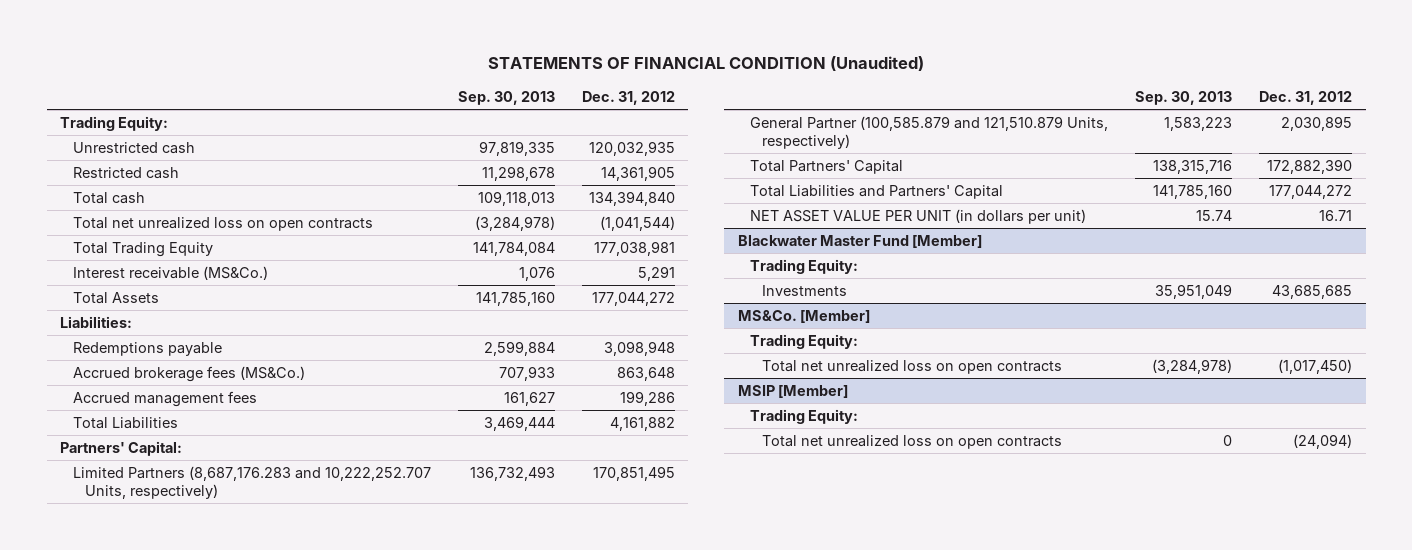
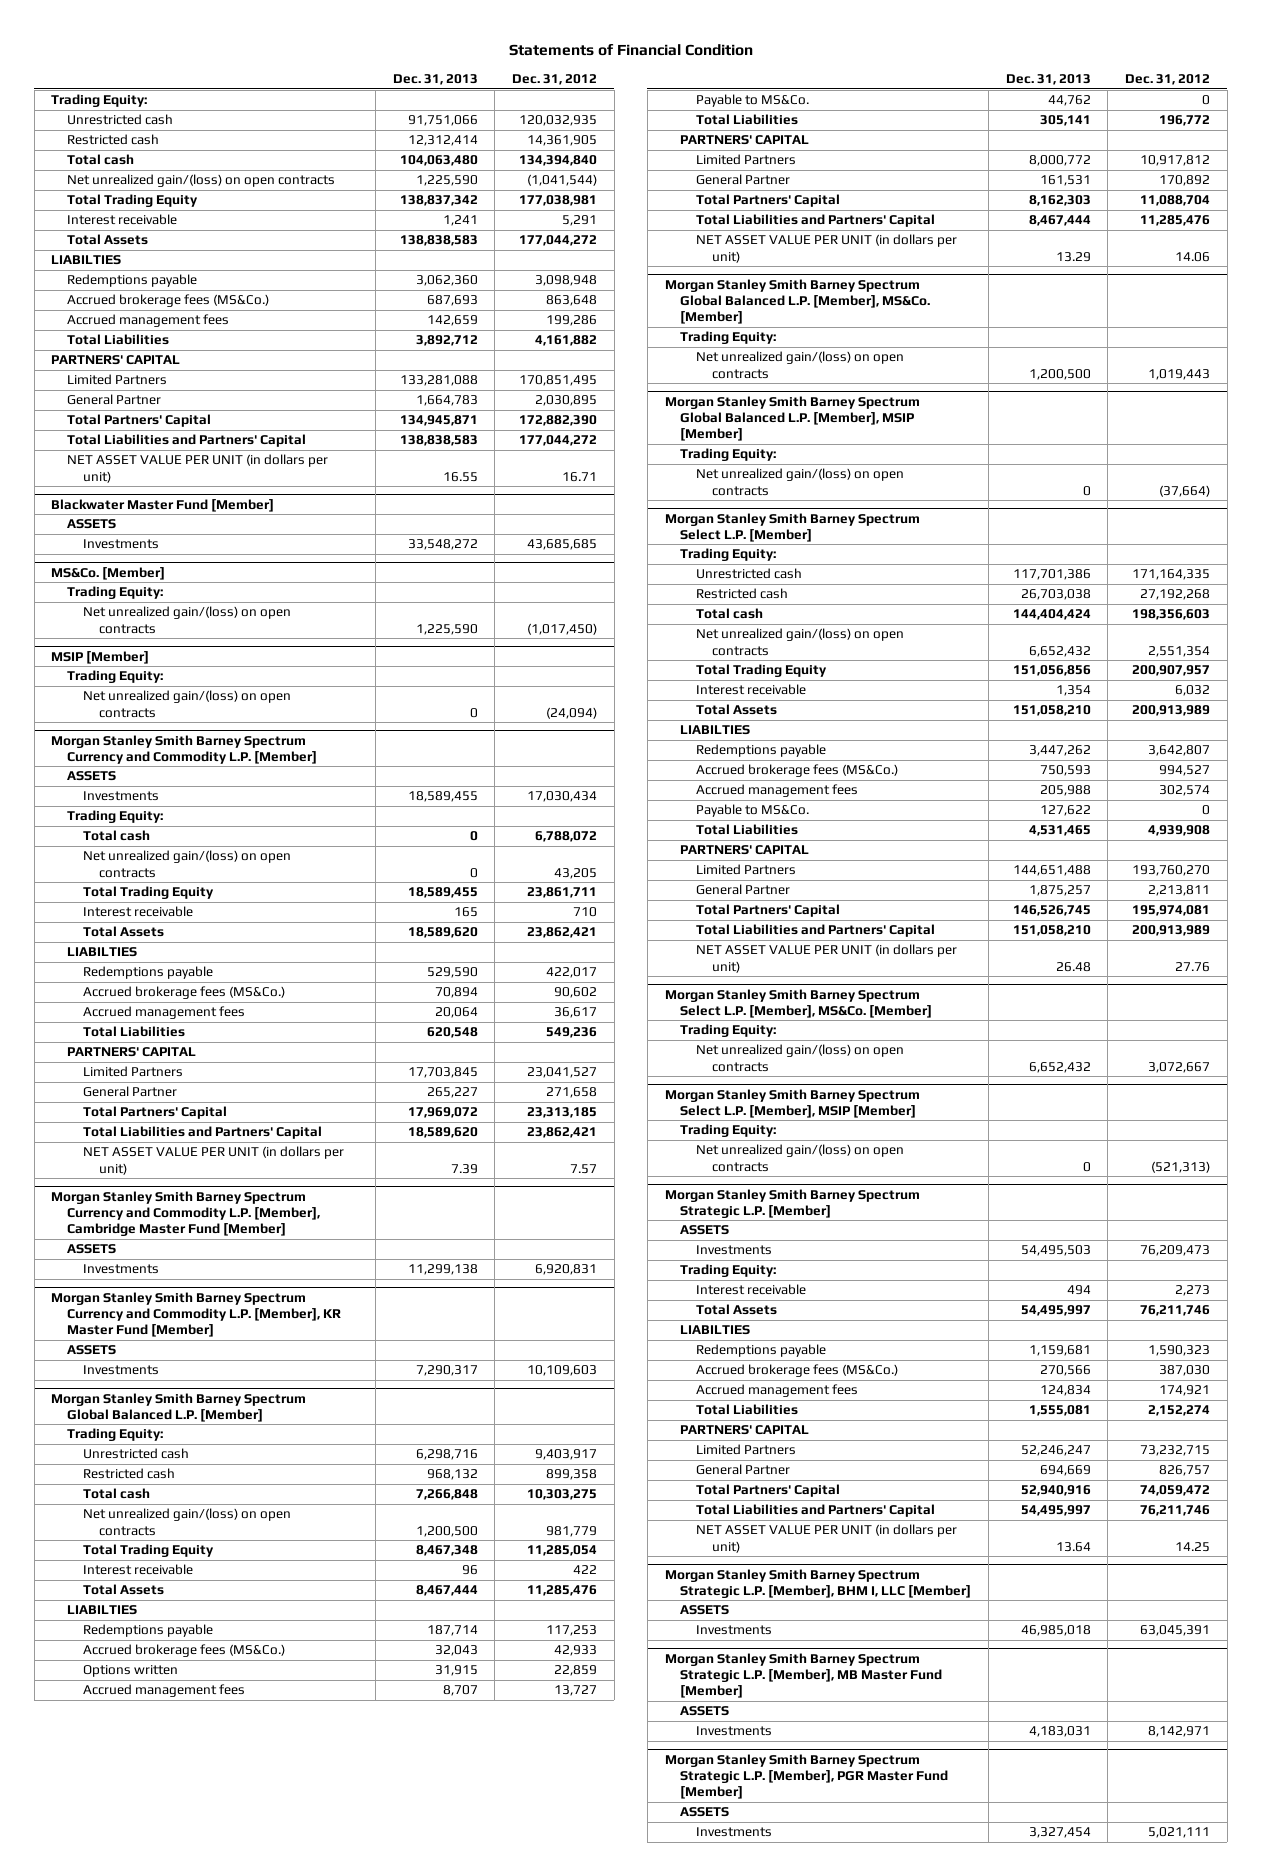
- STATEMENTS OF FINANCIAL CONDITION (Unaudited)
+ Statements of Financial Condition
- | Sep. 30, 2013 | Dec. 31, 2012
+ | Dec. 31, 2013 | Dec. 31, 2012
- Total net unrealized loss on open contracts | (3,284,978) | (1,041,544)
+ Net unrealized gain/(loss) on open contracts | 1,225,590 | (1,041,544)
- Interest receivable (MS&Co.) | 1,076 | 5,291
+ Interest receivable | 1,241 | 5,291
- Liabilities:
+ LIABILTIES
- Partners' Capital:
- Limited Partners (8,687,176.283 and 10,222,252.707 Units, respectively) | 136,732,493 | 170,851,495
- General Partner (100,585.879 and 121,510.879 Units, respectively) | 1,583,223 | 2,030,895
+ PARTNERS' CAPITAL
+ Limited Partners | 133,281,088 | 170,851,495
+ General Partner | 1,664,783 | 2,030,895
@ Blackwater Master Fund [Member]
- Trading Equity:
+ ASSETS
@ MS&Co. [Member]
- Total net unrealized loss on open contracts | (3,284,978) | (1,017,450)
+ Net unrealized gain/(loss) on open contracts | 1,225,590 | (1,017,450)
@ MSIP [Member]
- Total net unrealized loss on open contracts | 0 | (24,094)
+ Net unrealized gain/(loss) on open contracts | 0 | (24,094)
+ Morgan Stanley Smith Barney Spectrum Currency and Commodity L.P. [Member]
+ ASSETS
+ Investments | 18,589,455 | 17,030,434
+ Trading Equity:
+ Total cash | 0 | 6,788,072
+ Net unrealized gain/(loss) on open contracts | 0 | 43,205
+ Total Trading Equity | 18,589,455 | 23,861,711
+ Interest receivable | 165 | 710
+ Total Assets | 18,589,620 | 23,862,421
+ LIABILTIES
+ Redemptions payable | 529,590 | 422,017
+ Accrued brokerage fees (MS&Co.) | 70,894 | 90,602
+ Accrued management fees | 20,064 | 36,617
+ Total Liabilities | 620,548 | 549,236
+ PARTNERS' CAPITAL
+ Limited Partners | 17,703,845 | 23,041,527
+ General Partner | 265,227 | 271,658
+ Total Partners' Capital | 17,969,072 | 23,313,185
+ Total Liabilities and Partners' Capital | 18,589,620 | 23,862,421
+ NET ASSET VALUE PER UNIT (in dollars per unit) | 7.39 | 7.57
+ Morgan Stanley Smith Barney Spectrum Currency and Commodity L.P. [Member], Cambridge Master Fund [Member]
+ ASSETS
+ Investments | 11,299,138 | 6,920,831
+ Morgan Stanley Smith Barney Spectrum Currency and Commodity L.P. [Member], KR Master Fund [Member]
+ ASSETS
+ Investments | 7,290,317 | 10,109,603
+ Morgan Stanley Smith Barney Spectrum Global Balanced L.P. [Member]
+ Trading Equity:
+ Unrestricted cash | 6,298,716 | 9,403,917
+ Restricted cash | 968,132 | 899,358
+ Total cash | 7,266,848 | 10,303,275
+ Net unrealized gain/(loss) on open contracts | 1,200,500 | 981,779
+ Total Trading Equity | 8,467,348 | 11,285,054
+ Interest receivable | 96 | 422
+ Total Assets | 8,467,444 | 11,285,476
+ LIABILTIES
+ Redemptions payable | 187,714 | 117,253
+ Accrued brokerage fees (MS&Co.) | 32,043 | 42,933
+ Options written | 31,915 | 22,859
+ Accrued management fees | 8,707 | 13,727
+ Payable to MS&Co. | 44,762 | 0
+ Total Liabilities | 305,141 | 196,772
+ PARTNERS' CAPITAL
+ Limited Partners | 8,000,772 | 10,917,812
+ General Partner | 161,531 | 170,892
+ Total Partners' Capital | 8,162,303 | 11,088,704
+ Total Liabilities and Partners' Capital | 8,467,444 | 11,285,476
+ NET ASSET VALUE PER UNIT (in dollars per unit) | 13.29 | 14.06
+ Morgan Stanley Smith Barney Spectrum Global Balanced L.P. [Member], MS&Co. [Member]
+ Trading Equity:
+ Net unrealized gain/(loss) on open contracts | 1,200,500 | 1,019,443
+ Morgan Stanley Smith Barney Spectrum Global Balanced L.P. [Member], MSIP [Member]
+ Trading Equity:
+ Net unrealized gain/(loss) on open contracts | 0 | (37,664)
+ Morgan Stanley Smith Barney Spectrum Select L.P. [Member]
+ Trading Equity:
+ Unrestricted cash | 117,701,386 | 171,164,335
+ Restricted cash | 26,703,038 | 27,192,268
+ Total cash | 144,404,424 | 198,356,603
+ Net unrealized gain/(loss) on open contracts | 6,652,432 | 2,551,354
+ Total Trading Equity | 151,056,856 | 200,907,957
+ Interest receivable | 1,354 | 6,032
+ Total Assets | 151,058,210 | 200,913,989
+ LIABILTIES
+ Redemptions payable | 3,447,262 | 3,642,807
+ Accrued brokerage fees (MS&Co.) | 750,593 | 994,527
+ Accrued management fees | 205,988 | 302,574
+ Payable to MS&Co. | 127,622 | 0
+ Total Liabilities | 4,531,465 | 4,939,908
+ PARTNERS' CAPITAL
+ Limited Partners | 144,651,488 | 193,760,270
+ General Partner | 1,875,257 | 2,213,811
+ Total Partners' Capital | 146,526,745 | 195,974,081
+ Total Liabilities and Partners' Capital | 151,058,210 | 200,913,989
+ NET ASSET VALUE PER UNIT (in dollars per unit) | 26.48 | 27.76
+ Morgan Stanley Smith Barney Spectrum Select L.P. [Member], MS&Co. [Member]
+ Trading Equity:
+ Net unrealized gain/(loss) on open contracts | 6,652,432 | 3,072,667
+ Morgan Stanley Smith Barney Spectrum Select L.P. [Member], MSIP [Member]
+ Trading Equity:
+ Net unrealized gain/(loss) on open contracts | 0 | (521,313)
+ Morgan Stanley Smith Barney Spectrum Strategic L.P. [Member]
+ ASSETS
+ Investments | 54,495,503 | 76,209,473
+ Trading Equity:
+ Interest receivable | 494 | 2,273
+ Total Assets | 54,495,997 | 76,211,746
+ LIABILTIES
+ Redemptions payable | 1,159,681 | 1,590,323
+ Accrued brokerage fees (MS&Co.) | 270,566 | 387,030
+ Accrued management fees | 124,834 | 174,921
+ Total Liabilities | 1,555,081 | 2,152,274
+ PARTNERS' CAPITAL
+ Limited Partners | 52,246,247 | 73,232,715
+ General Partner | 694,669 | 826,757
+ Total Partners' Capital | 52,940,916 | 74,059,472
+ Total Liabilities and Partners' Capital | 54,495,997 | 76,211,746
+ NET ASSET VALUE PER UNIT (in dollars per unit) | 13.64 | 14.25
+ Morgan Stanley Smith Barney Spectrum Strategic L.P. [Member], BHM I, LLC [Member]
+ ASSETS
+ Investments | 46,985,018 | 63,045,391
+ Morgan Stanley Smith Barney Spectrum Strategic L.P. [Member], MB Master Fund [Member]
+ ASSETS
+ Investments | 4,183,031 | 8,142,971
+ Morgan Stanley Smith Barney Spectrum Strategic L.P. [Member], PGR Master Fund [Member]
+ ASSETS
+ Investments | 3,327,454 | 5,021,111

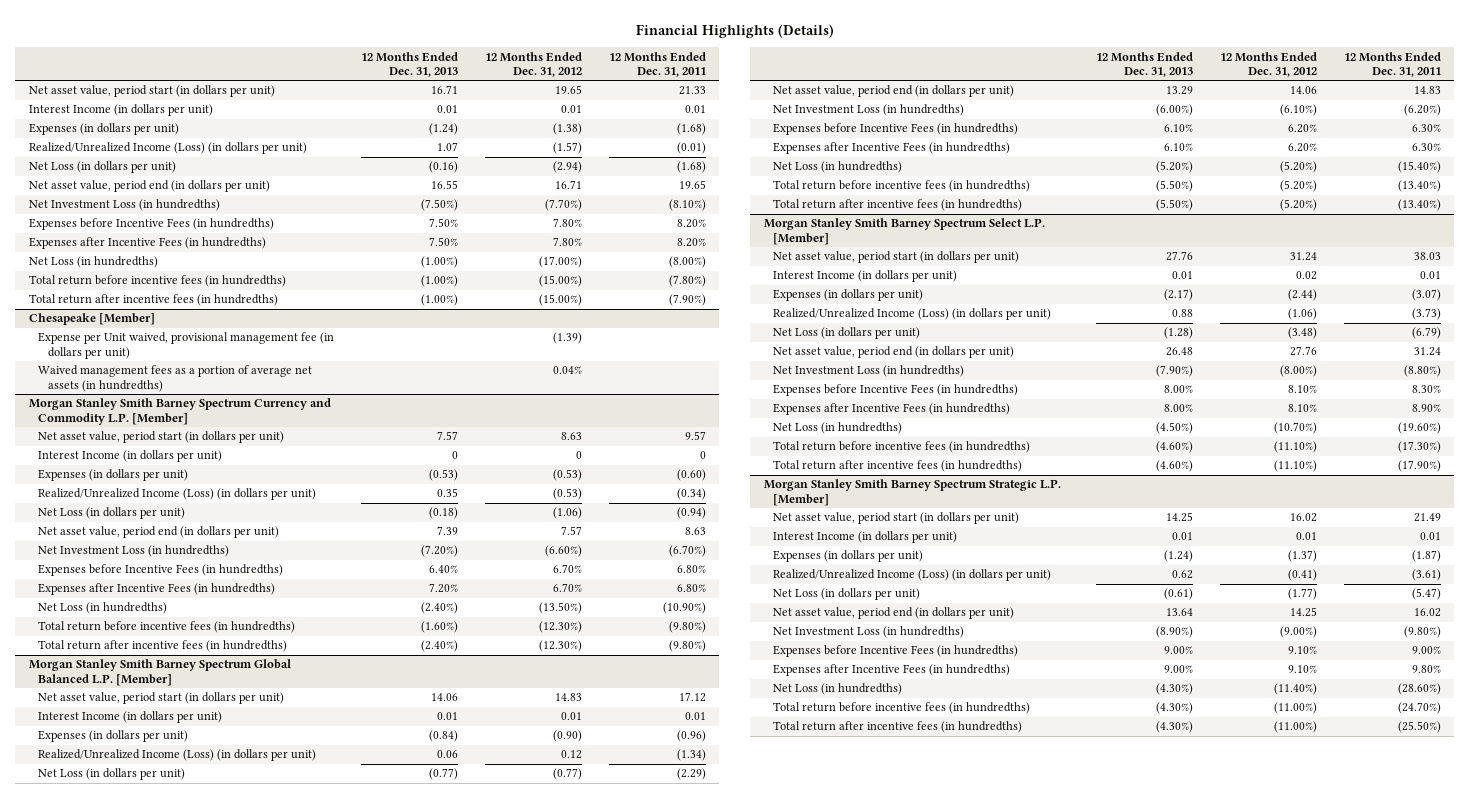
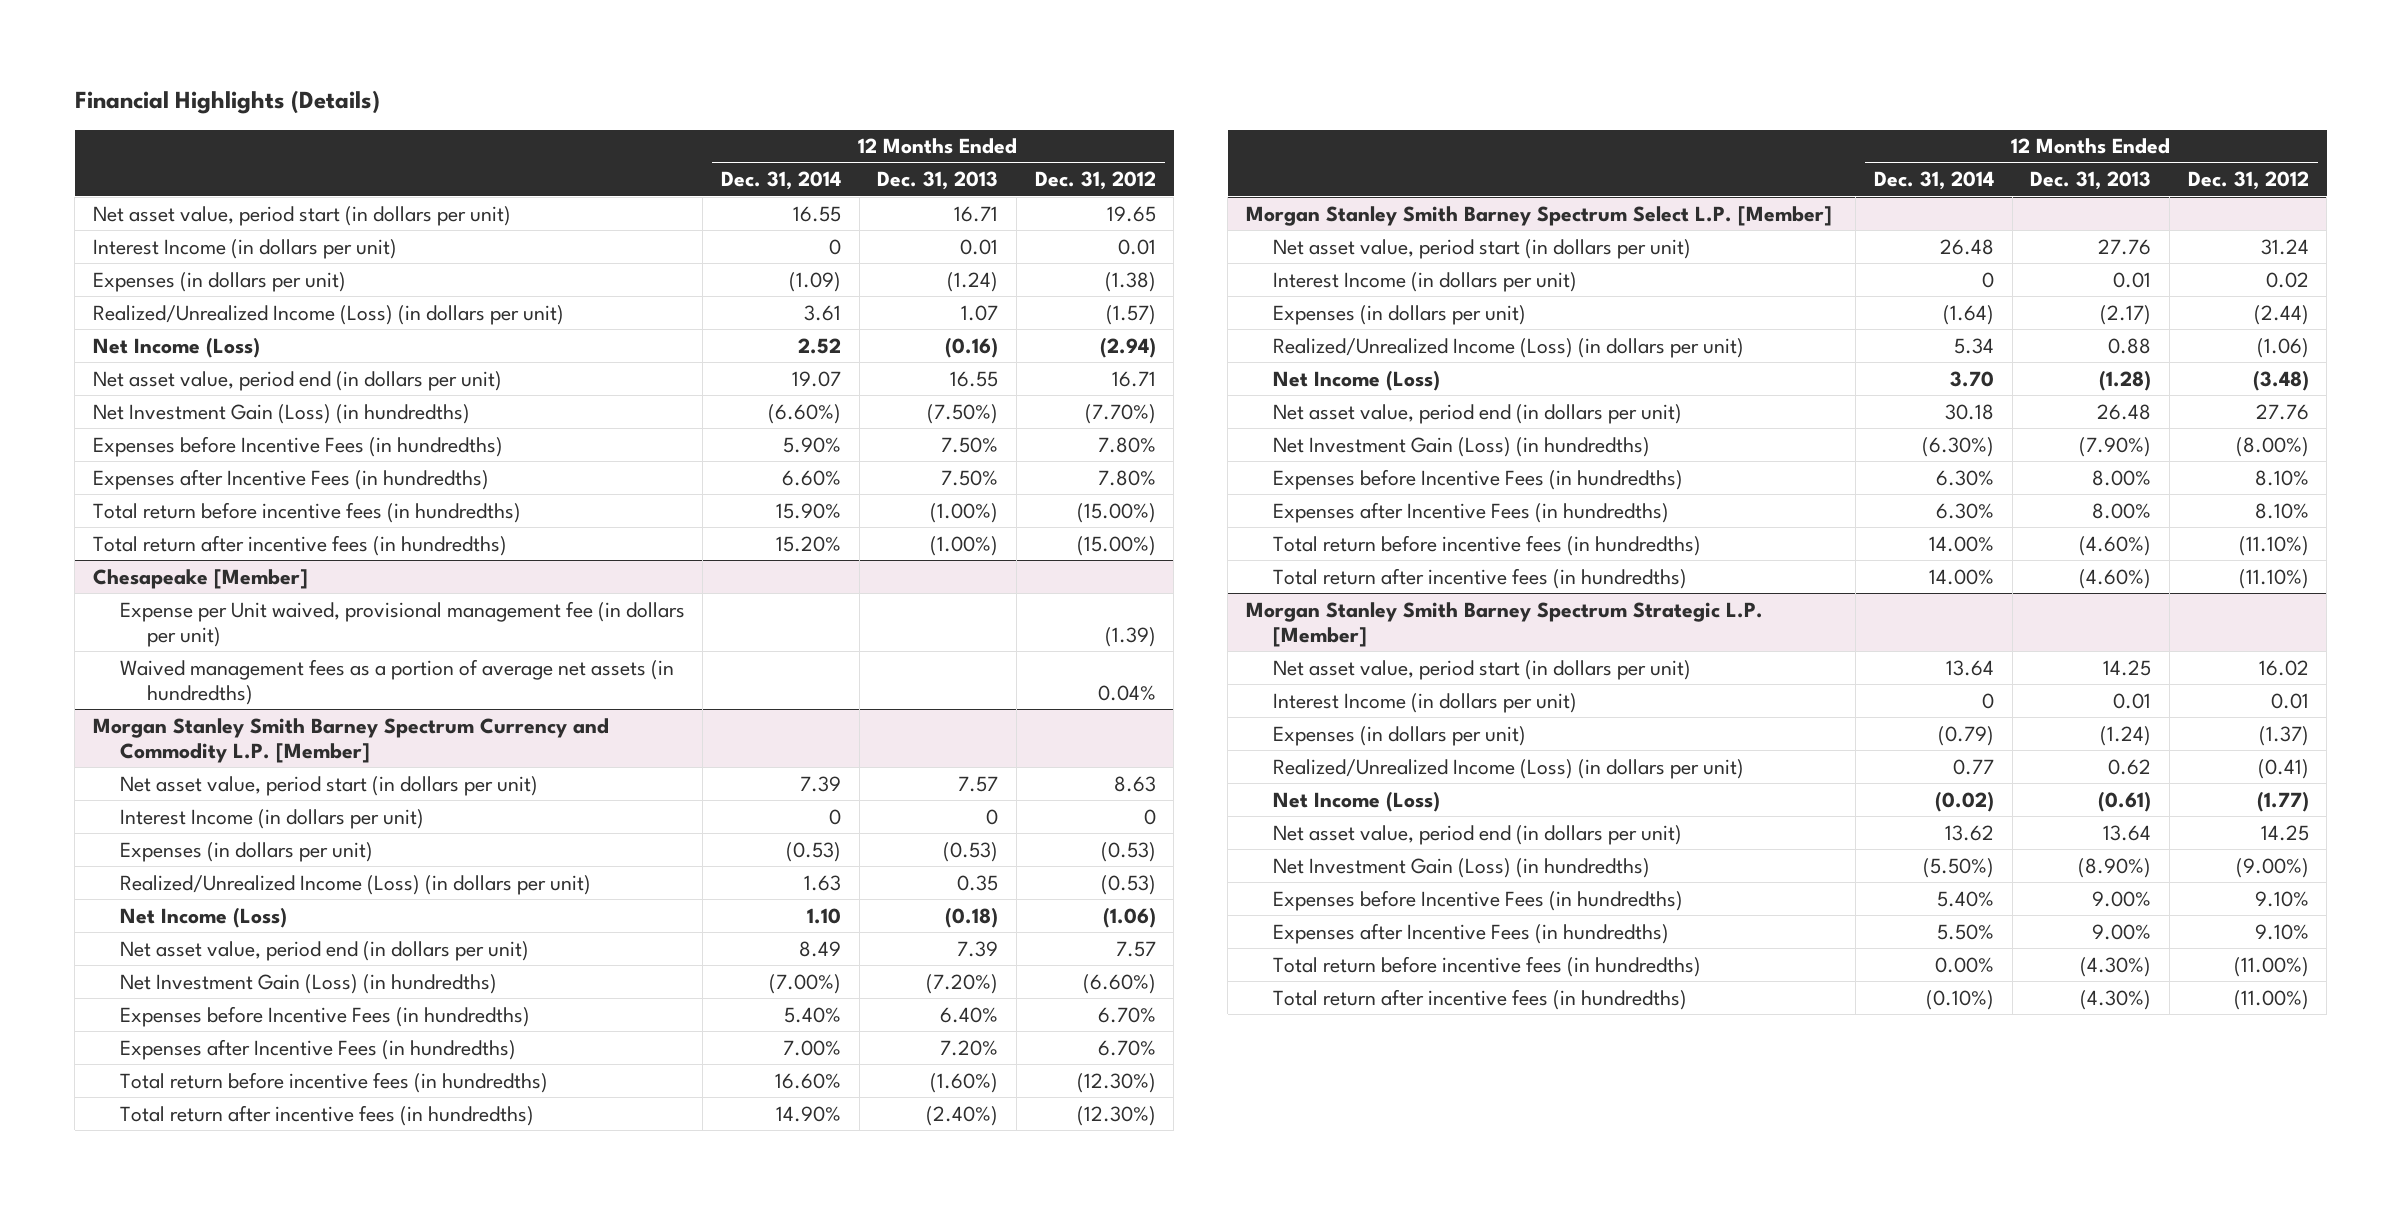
- | 12 Months Ended Dec. 31, 2013 | 12 Months Ended Dec. 31, 2012 | 12 Months Ended Dec. 31, 2011
+ | 12 Months Ended Dec. 31, 2014 | 12 Months Ended Dec. 31, 2013 | 12 Months Ended Dec. 31, 2012
- Net Loss (in dollars per unit) | (0.16) | (2.94) | (1.68)
+ Net Income (Loss) | 2.52 | (0.16) | (2.94)
- Net Investment Loss (in hundredths) | (7.50%) | (7.70%) | (8.10%)
+ Net Investment Gain (Loss) (in hundredths) | (6.60%) | (7.50%) | (7.70%)
- Net Loss (in hundredths) | (1.00%) | (17.00%) | (8.00%)
@ Morgan Stanley Smith Barney Spectrum Currency and Commodity L.P. [Member]
- Net Loss (in dollars per unit) | (0.18) | (1.06) | (0.94)
+ Net Income (Loss) | 1.10 | (0.18) | (1.06)
- Net Investment Loss (in hundredths) | (7.20%) | (6.60%) | (6.70%)
+ Net Investment Gain (Loss) (in hundredths) | (7.00%) | (7.20%) | (6.60%)
- Net Loss (in hundredths) | (2.40%) | (13.50%) | (10.90%)
- Morgan Stanley Smith Barney Spectrum Global Balanced L.P. [Member]
- Net asset value, period start (in dollars per unit) | 14.06 | 14.83 | 17.12
- Interest Income (in dollars per unit) | 0.01 | 0.01 | 0.01
- Expenses (in dollars per unit) | (0.84) | (0.90) | (0.96)
- Realized/Unrealized Income (Loss) (in dollars per unit) | 0.06 | 0.12 | (1.34)
- Net Loss (in dollars per unit) | (0.77) | (0.77) | (2.29)
- Net asset value, period end (in dollars per unit) | 13.29 | 14.06 | 14.83
- Net Investment Loss (in hundredths) | (6.00%) | (6.10%) | (6.20%)
- Expenses before Incentive Fees (in hundredths) | 6.10% | 6.20% | 6.30%
- Expenses after Incentive Fees (in hundredths) | 6.10% | 6.20% | 6.30%
- Net Loss (in hundredths) | (5.20%) | (5.20%) | (15.40%)
- Total return before incentive fees (in hundredths) | (5.50%) | (5.20%) | (13.40%)
- Total return after incentive fees (in hundredths) | (5.50%) | (5.20%) | (13.40%)
@ Morgan Stanley Smith Barney Spectrum Select L.P. [Member]
- Net Loss (in dollars per unit) | (1.28) | (3.48) | (6.79)
+ Net Income (Loss) | 3.70 | (1.28) | (3.48)
- Net Investment Loss (in hundredths) | (7.90%) | (8.00%) | (8.80%)
+ Net Investment Gain (Loss) (in hundredths) | (6.30%) | (7.90%) | (8.00%)
- Net Loss (in hundredths) | (4.50%) | (10.70%) | (19.60%)
@ Morgan Stanley Smith Barney Spectrum Strategic L.P. [Member]
- Net Loss (in dollars per unit) | (0.61) | (1.77) | (5.47)
+ Net Income (Loss) | (0.02) | (0.61) | (1.77)
- Net Investment Loss (in hundredths) | (8.90%) | (9.00%) | (9.80%)
+ Net Investment Gain (Loss) (in hundredths) | (5.50%) | (8.90%) | (9.00%)
- Net Loss (in hundredths) | (4.30%) | (11.40%) | (28.60%)

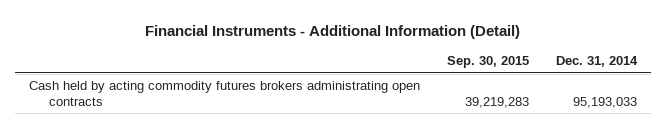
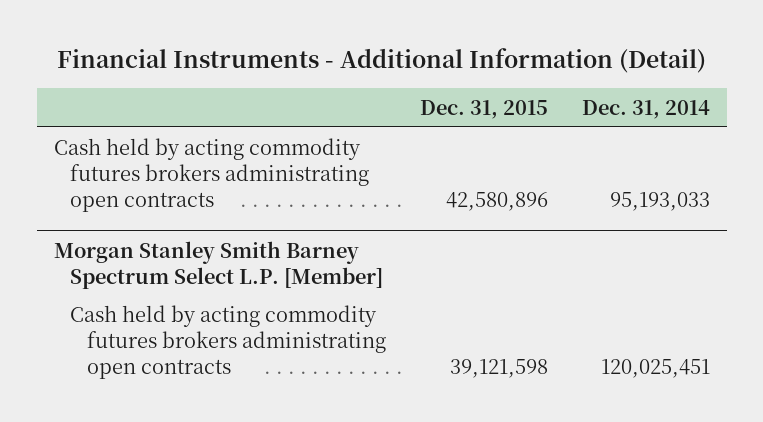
- | Sep. 30, 2015 | Dec. 31, 2014
+ | Dec. 31, 2015 | Dec. 31, 2014
+ Morgan Stanley Smith Barney Spectrum Select L.P. [Member]
+ Cash held by acting commodity futures brokers administrating open contracts | 39,121,598 | 120,025,451

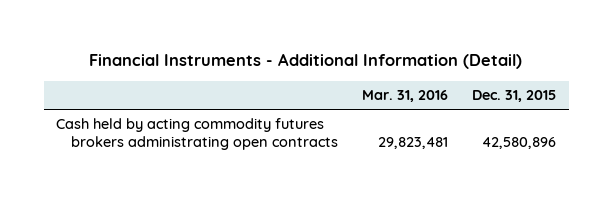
- | Dec. 31, 2015 | Dec. 31, 2014
+ | Mar. 31, 2016 | Dec. 31, 2015
- Morgan Stanley Smith Barney Spectrum Select L.P. [Member]
- Cash held by acting commodity futures brokers administrating open contracts | 39,121,598 | 120,025,451

